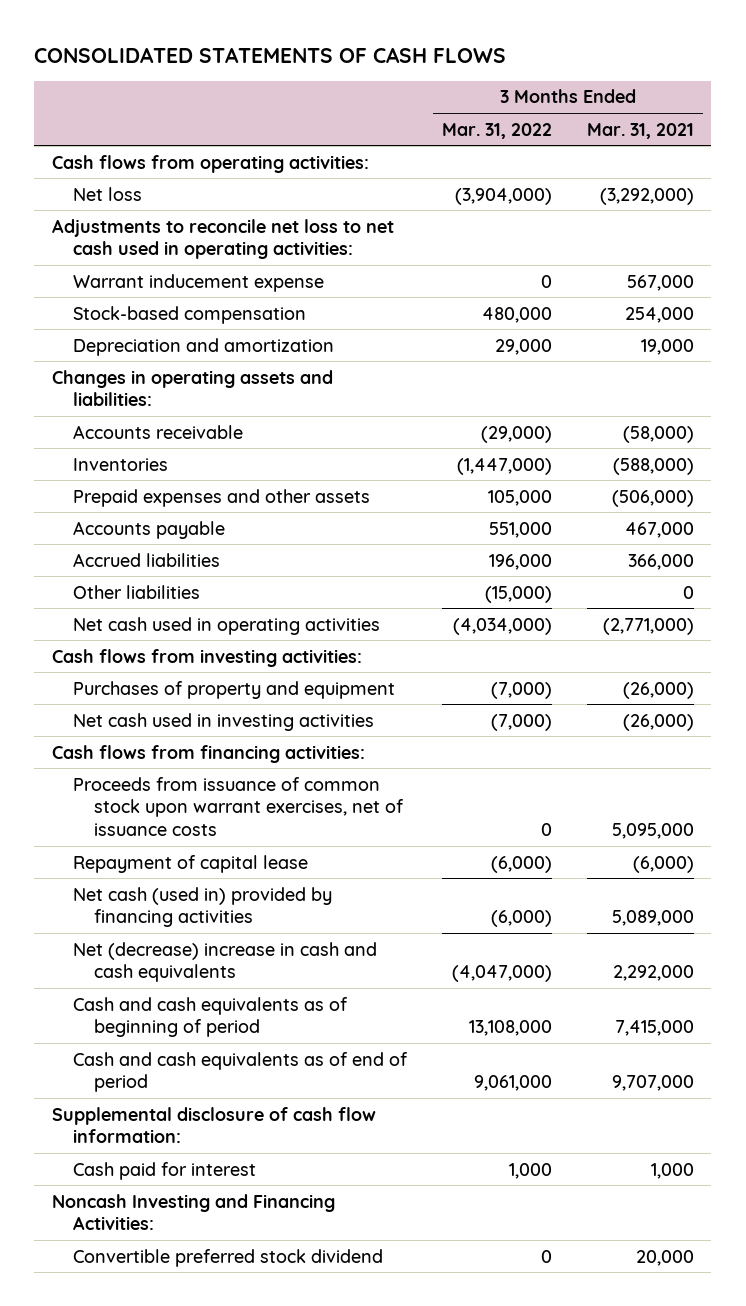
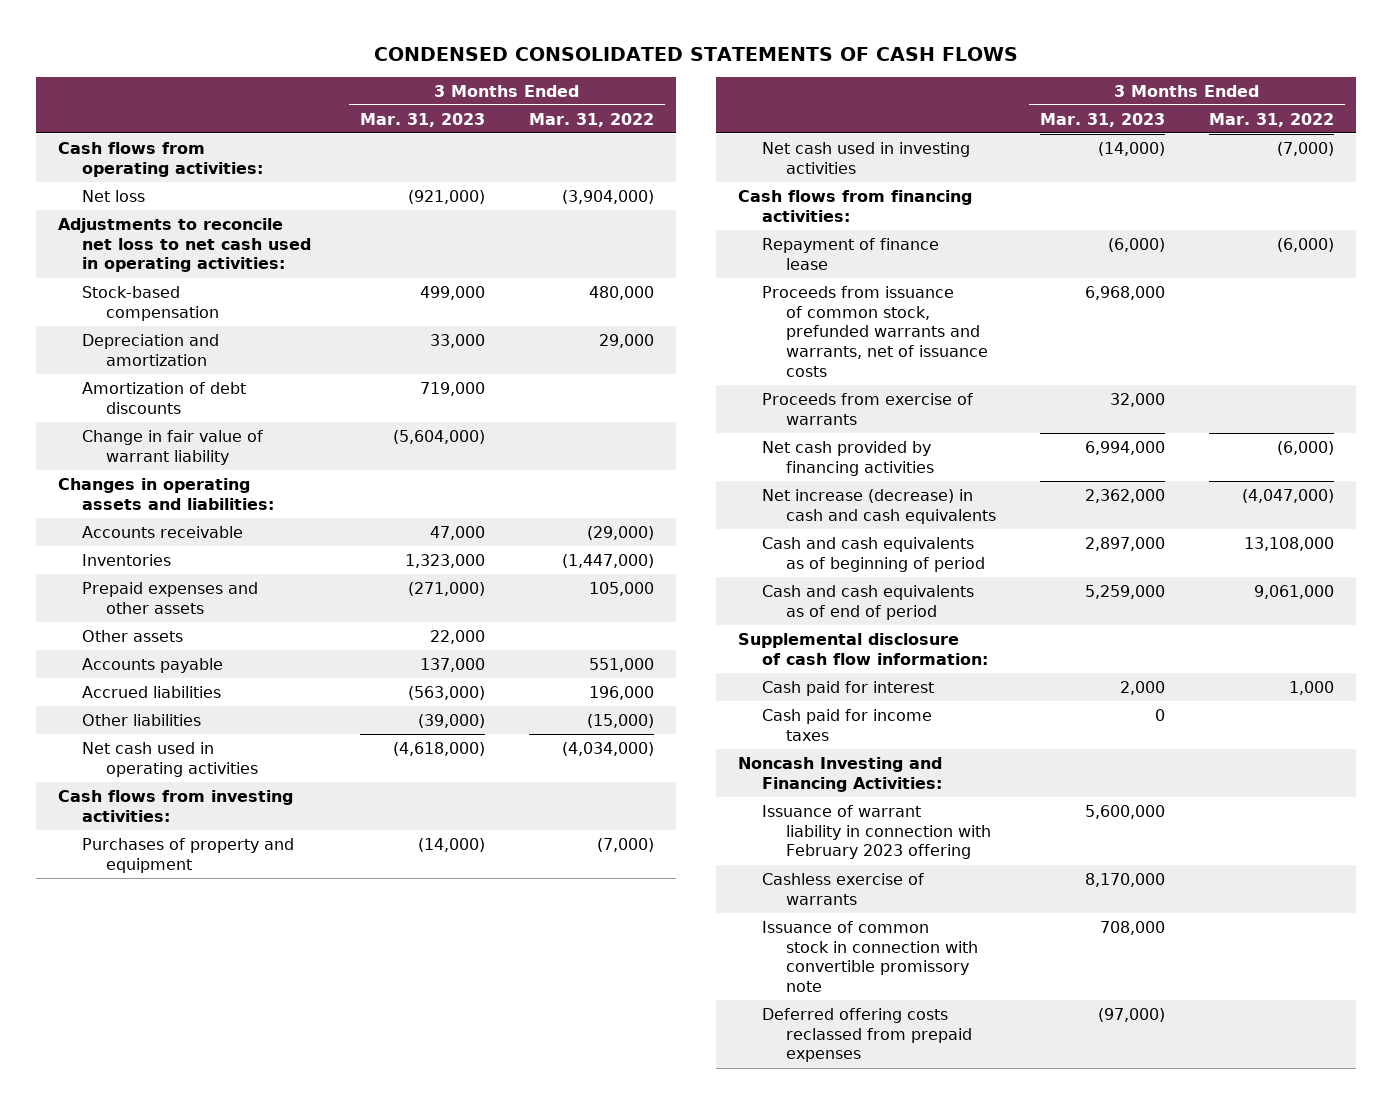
- CONSOLIDATED STATEMENTS OF CASH FLOWS
+ CONDENSED CONSOLIDATED STATEMENTS OF CASH FLOWS
- | 3 Months Ended Mar. 31, 2022 | 3 Months Ended Mar. 31, 2021
+ | 3 Months Ended Mar. 31, 2023 | 3 Months Ended Mar. 31, 2022
- Warrant inducement expense | 0 | 567,000
+ Amortization of debt discounts | 719,000 |
+ Change in fair value of warrant liability | (5,604,000) |
+ Other assets | 22,000 |
- Proceeds from issuance of common stock upon warrant exercises, net of issuance costs | 0 | 5,095,000
- Repayment of capital lease | (6,000) | (6,000)
- Net cash (used in) provided by financing activities | (6,000) | 5,089,000
- Net (decrease) increase in cash and cash equivalents | (4,047,000) | 2,292,000
+ Repayment of finance lease | (6,000) | (6,000)
+ Proceeds from issuance of common stock, prefunded warrants and warrants, net of issuance costs | 6,968,000 |
+ Proceeds from exercise of warrants | 32,000 |
+ Net cash provided by financing activities | 6,994,000 | (6,000)
+ Net increase (decrease) in cash and cash equivalents | 2,362,000 | (4,047,000)
+ Cash paid for income taxes | 0 |
- Convertible preferred stock dividend | 0 | 20,000
+ Issuance of warrant liability in connection with February 2023 offering | 5,600,000 |
+ Cashless exercise of warrants | 8,170,000 |
+ Issuance of common stock in connection with convertible promissory note | 708,000 |
+ Deferred offering costs reclassed from prepaid expenses | (97,000) |

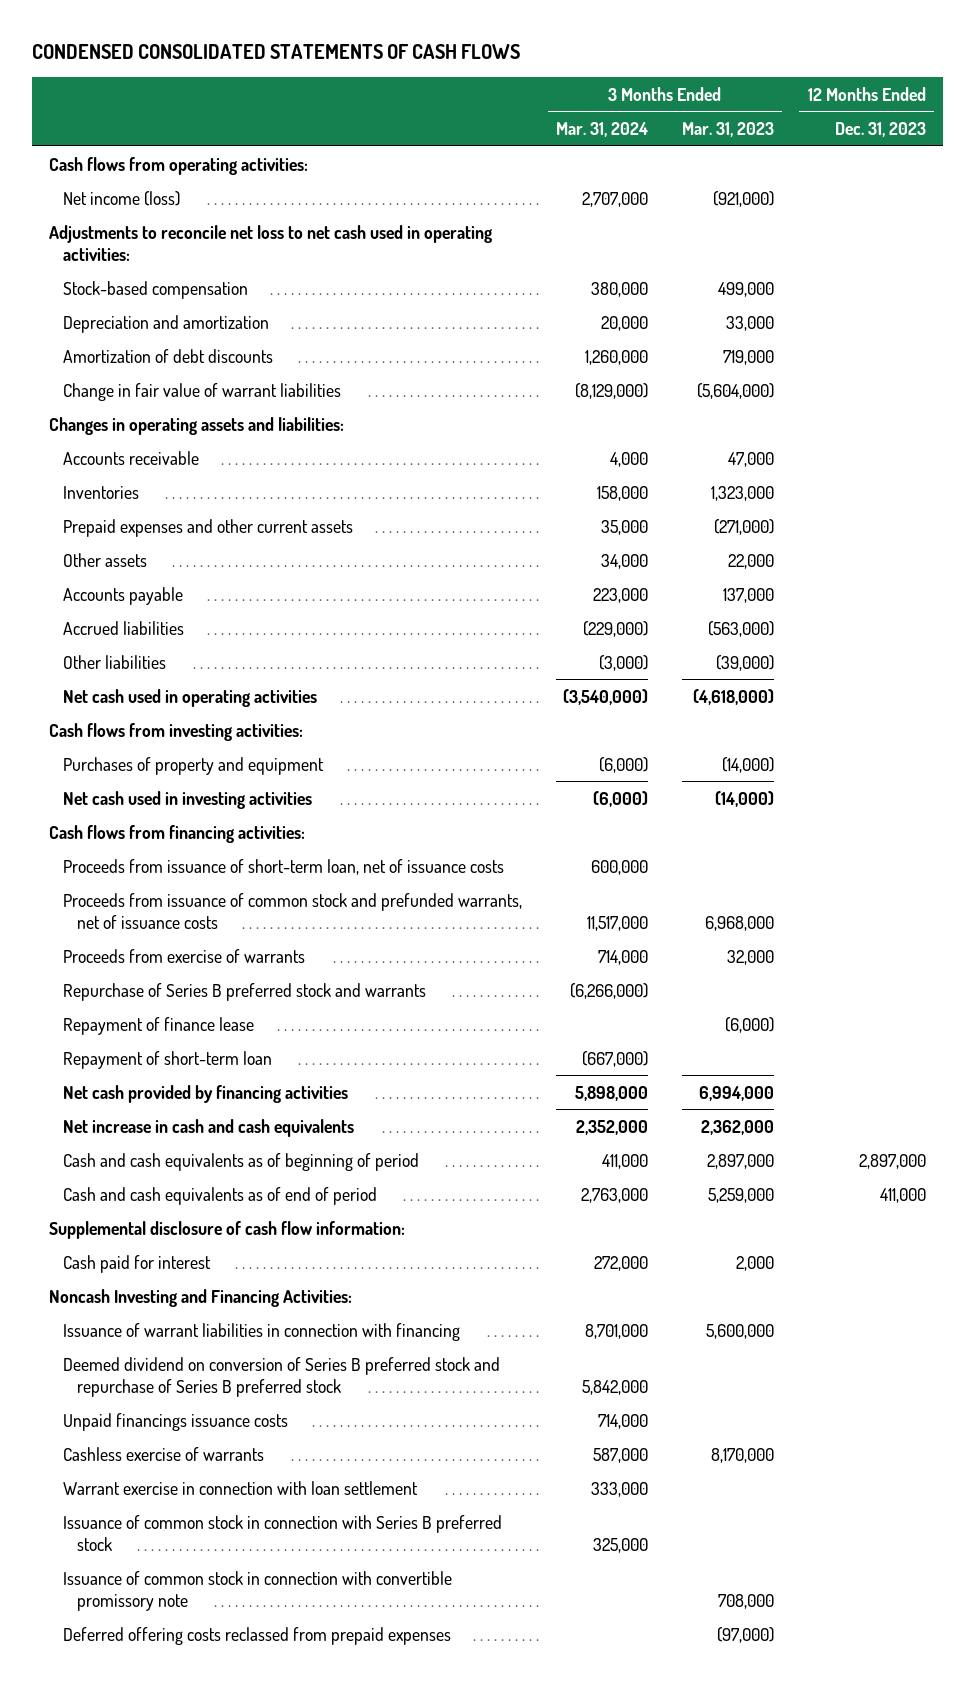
- | 3 Months Ended Mar. 31, 2023 | 3 Months Ended Mar. 31, 2022
+ | 3 Months Ended Mar. 31, 2024 | 3 Months Ended Mar. 31, 2023 | 12 Months Ended Dec. 31, 2023
- Net loss | (921,000) | (3,904,000)
+ Net income (loss) | 2,707,000 | (921,000) |
- Change in fair value of warrant liability | (5,604,000) |
+ Change in fair value of warrant liabilities | (8,129,000) | (5,604,000) |
- Prepaid expenses and other assets | (271,000) | 105,000
+ Prepaid expenses and other current assets | 35,000 | (271,000) |
- Proceeds from issuance of common stock, prefunded warrants and warrants, net of issuance costs | 6,968,000 |
+ Proceeds from issuance of short-term loan, net of issuance costs | 600,000 | |
+ Proceeds from issuance of common stock and prefunded warrants, net of issuance costs | 11,517,000 | 6,968,000 |
+ Repurchase of Series B preferred stock and warrants | (6,266,000) | |
moved down: Repayment of finance lease | | (6,000) |
+ Repayment of short-term loan | (667,000) | |
- Net increase (decrease) in cash and cash equivalents | 2,362,000 | (4,047,000)
+ Net increase in cash and cash equivalents | 2,352,000 | 2,362,000 |
- Cash paid for income taxes | 0 |
- Issuance of warrant liability in connection with February 2023 offering | 5,600,000 |
+ Issuance of warrant liabilities in connection with financing | 8,701,000 | 5,600,000 |
+ Deemed dividend on conversion of Series B preferred stock and repurchase of Series B preferred stock | 5,842,000 | |
+ Unpaid financings issuance costs | 714,000 | |
+ Warrant exercise in connection with loan settlement | 333,000 | |
+ Issuance of common stock in connection with Series B preferred stock | 325,000 | |

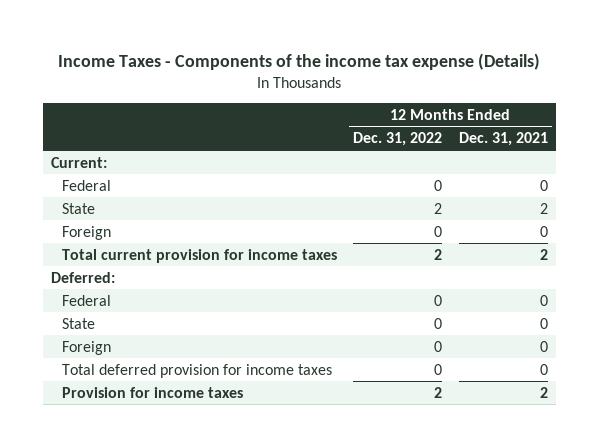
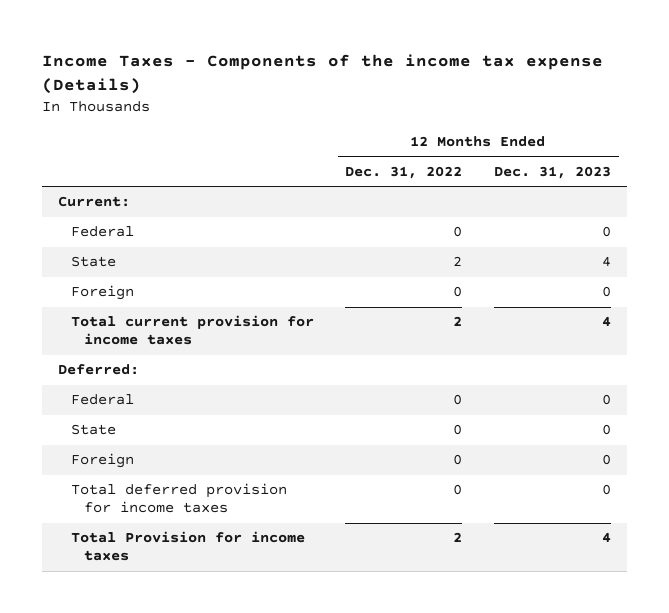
- | 12 Months Ended Dec. 31, 2022 | 12 Months Ended Dec. 31, 2021
+ | 12 Months Ended Dec. 31, 2022 | 12 Months Ended Dec. 31, 2023
- Provision for income taxes | 2 | 2
+ Total Provision for income taxes | 2 | 4

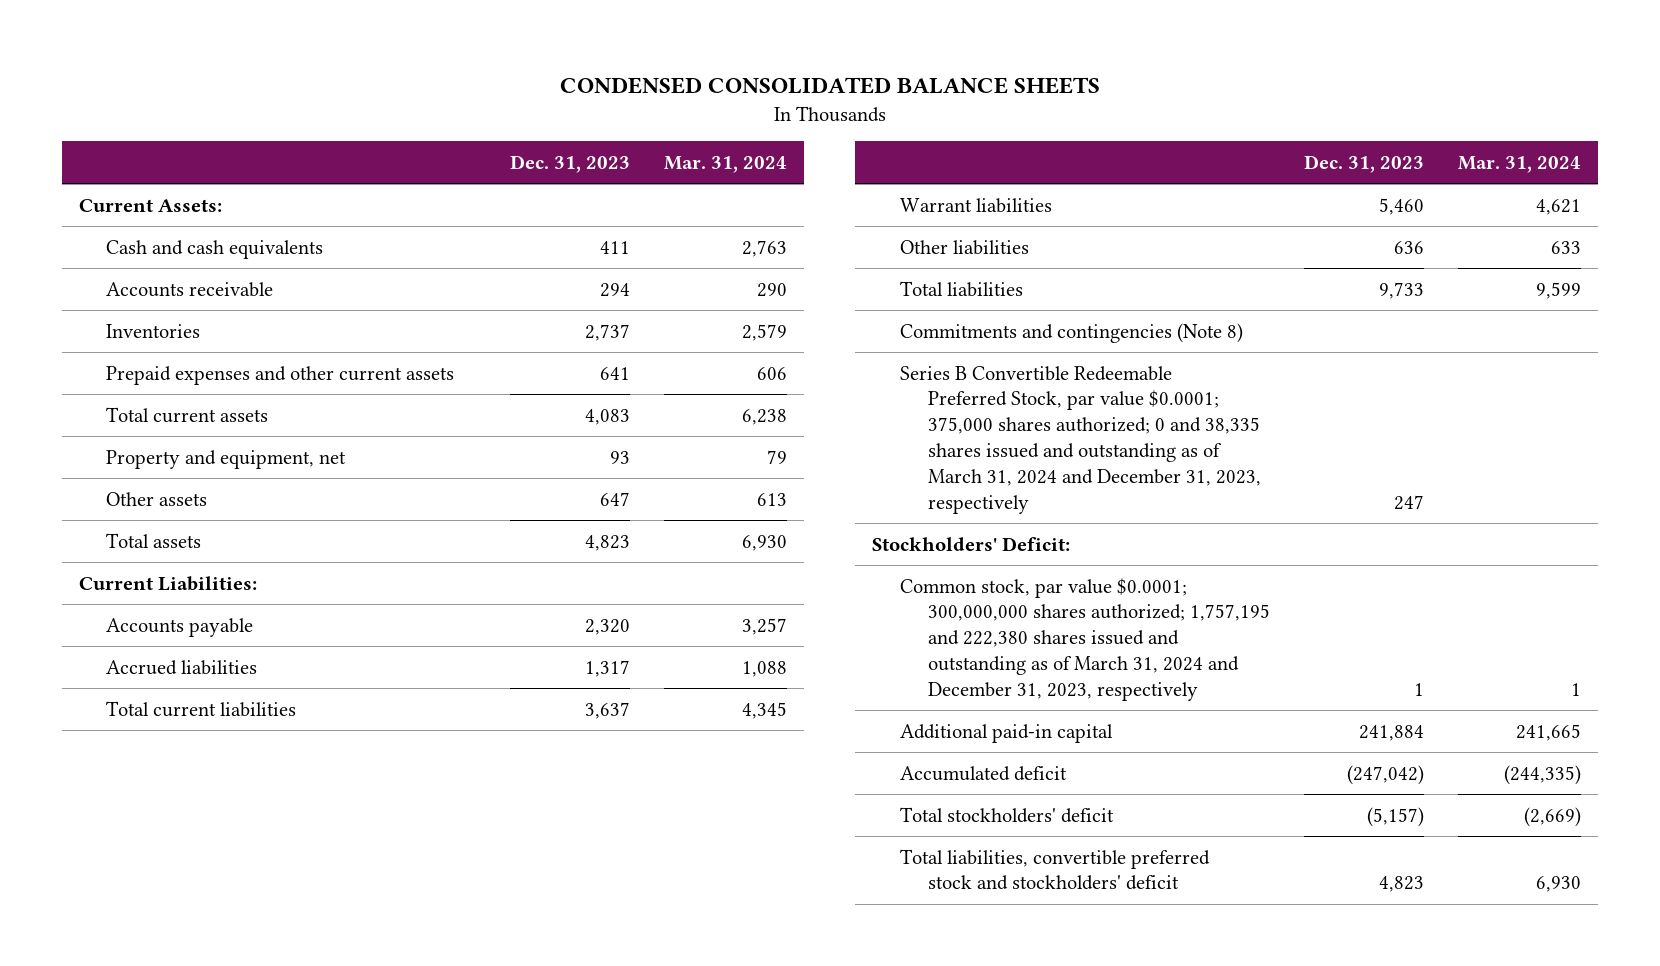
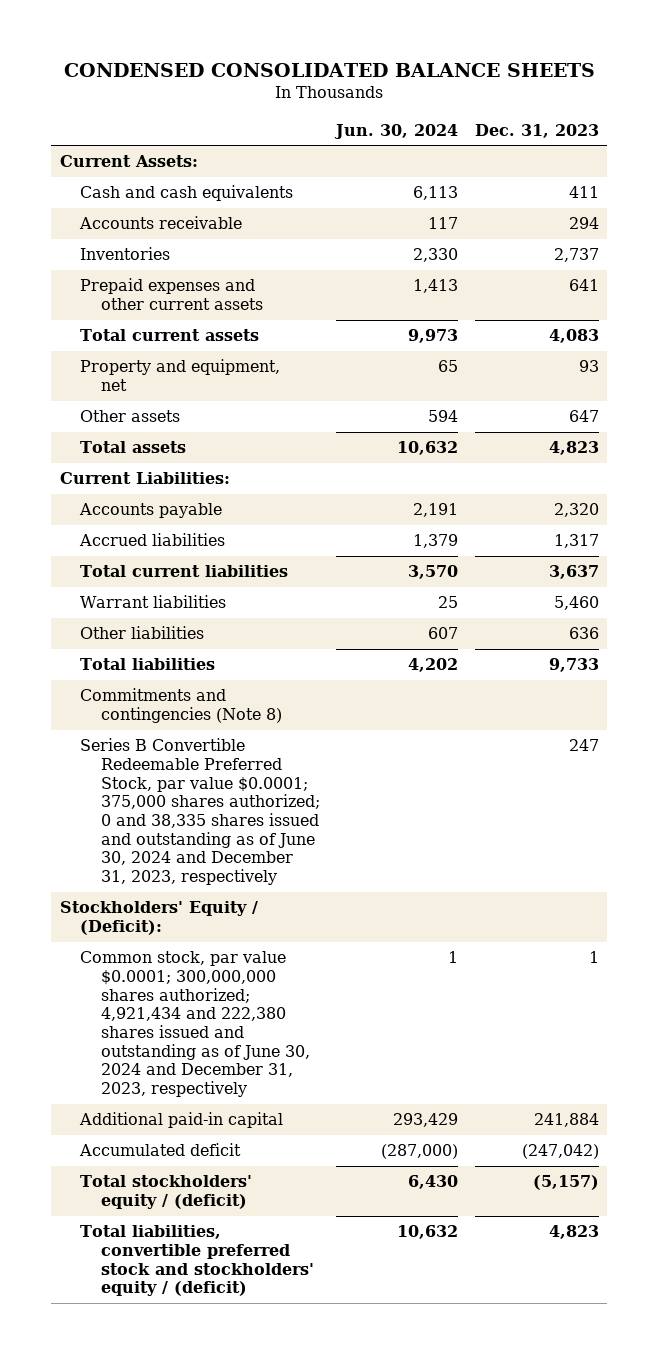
- | Dec. 31, 2023 | Mar. 31, 2024
+ | Jun. 30, 2024 | Dec. 31, 2023
- Series B Convertible Redeemable Preferred Stock, par value $0.0001; 375,000 shares authorized; 0 and 38,335 shares issued and outstanding as of March 31, 2024 and December 31, 2023, respectively | 247 |
- Stockholders' Deficit:
- Common stock, par value $0.0001; 300,000,000 shares authorized; 1,757,195 and 222,380 shares issued and outstanding as of March 31, 2024 and December 31, 2023, respectively | 1 | 1
+ Series B Convertible Redeemable Preferred Stock, par value $0.0001; 375,000 shares authorized; 0 and 38,335 shares issued and outstanding as of June 30, 2024 and December 31, 2023, respectively | | 247
+ Stockholders' Equity / (Deficit):
+ Common stock, par value $0.0001; 300,000,000 shares authorized; 4,921,434 and 222,380 shares issued and outstanding as of June 30, 2024 and December 31, 2023, respectively | 1 | 1
- Total stockholders' deficit | (5,157) | (2,669)
- Total liabilities, convertible preferred stock and stockholders' deficit | 4,823 | 6,930
+ Total stockholders' equity / (deficit) | 6,430 | (5,157)
+ Total liabilities, convertible preferred stock and stockholders' equity / (deficit) | 10,632 | 4,823

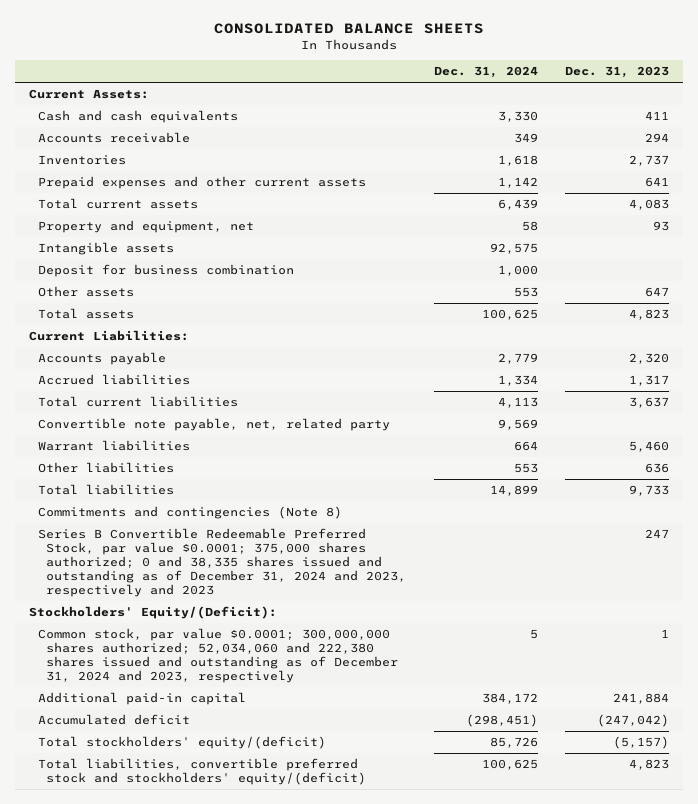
- CONDENSED CONSOLIDATED BALANCE SHEETS
+ CONSOLIDATED BALANCE SHEETS
- | Jun. 30, 2024 | Dec. 31, 2023
+ | Dec. 31, 2024 | Dec. 31, 2023
+ Intangible assets | 92,575 |
+ Deposit for business combination | 1,000 |
+ Convertible note payable, net, related party | 9,569 |
- Series B Convertible Redeemable Preferred Stock, par value $0.0001; 375,000 shares authorized; 0 and 38,335 shares issued and outstanding as of June 30, 2024 and December 31, 2023, respectively | | 247
- Stockholders' Equity / (Deficit):
- Common stock, par value $0.0001; 300,000,000 shares authorized; 4,921,434 and 222,380 shares issued and outstanding as of June 30, 2024 and December 31, 2023, respectively | 1 | 1
+ Series B Convertible Redeemable Preferred Stock, par value $0.0001; 375,000 shares authorized; 0 and 38,335 shares issued and outstanding as of December 31, 2024 and 2023, respectively and 2023 | | 247
+ Stockholders' Equity/(Deficit):
+ Common stock, par value $0.0001; 300,000,000 shares authorized; 52,034,060 and 222,380 shares issued and outstanding as of December 31, 2024 and 2023, respectively | 5 | 1
- Total stockholders' equity / (deficit) | 6,430 | (5,157)
- Total liabilities, convertible preferred stock and stockholders' equity / (deficit) | 10,632 | 4,823
+ Total stockholders' equity/(deficit) | 85,726 | (5,157)
+ Total liabilities, convertible preferred stock and stockholders' equity/(deficit) | 100,625 | 4,823

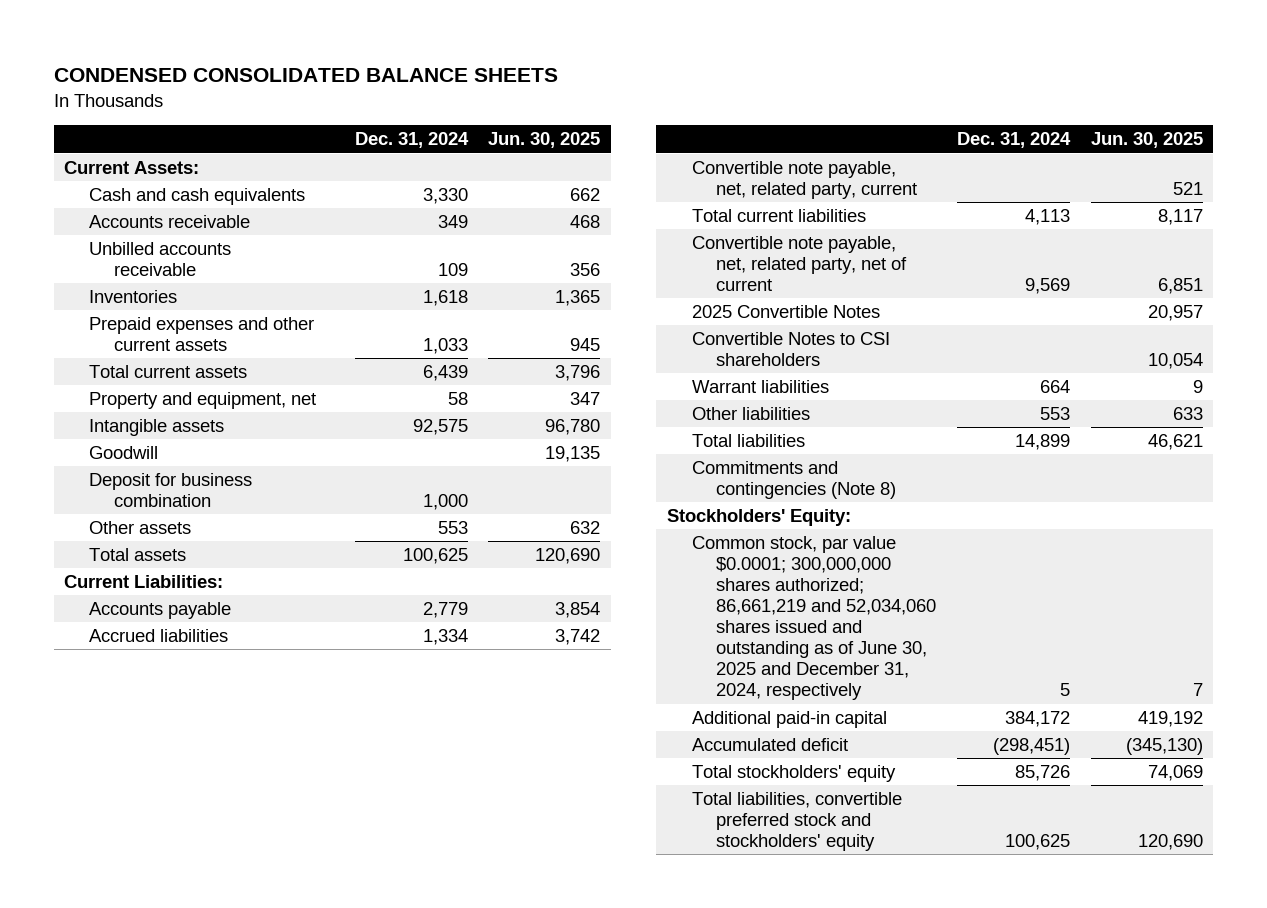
- CONSOLIDATED BALANCE SHEETS
+ CONDENSED CONSOLIDATED BALANCE SHEETS
- | Dec. 31, 2024 | Dec. 31, 2023
+ | Dec. 31, 2024 | Jun. 30, 2025
+ Unbilled accounts receivable | 109 | 356
- Prepaid expenses and other current assets | 1,142 | 641
+ Prepaid expenses and other current assets | 1,033 | 945
+ Goodwill | | 19,135
+ Convertible note payable, net, related party, current | | 521
- Convertible note payable, net, related party | 9,569 |
+ Convertible note payable, net, related party, net of current | 9,569 | 6,851
+ 2025 Convertible Notes | | 20,957
+ Convertible Notes to CSI shareholders | | 10,054
- Series B Convertible Redeemable Preferred Stock, par value $0.0001; 375,000 shares authorized; 0 and 38,335 shares issued and outstanding as of December 31, 2024 and 2023, respectively and 2023 | | 247
- Stockholders' Equity/(Deficit):
- Common stock, par value $0.0001; 300,000,000 shares authorized; 52,034,060 and 222,380 shares issued and outstanding as of December 31, 2024 and 2023, respectively | 5 | 1
+ Stockholders' Equity:
+ Common stock, par value $0.0001; 300,000,000 shares authorized; 86,661,219 and 52,034,060 shares issued and outstanding as of June 30, 2025 and December 31, 2024, respectively | 5 | 7
- Total stockholders' equity/(deficit) | 85,726 | (5,157)
- Total liabilities, convertible preferred stock and stockholders' equity/(deficit) | 100,625 | 4,823
+ Total stockholders' equity | 85,726 | 74,069
+ Total liabilities, convertible preferred stock and stockholders' equity | 100,625 | 120,690

